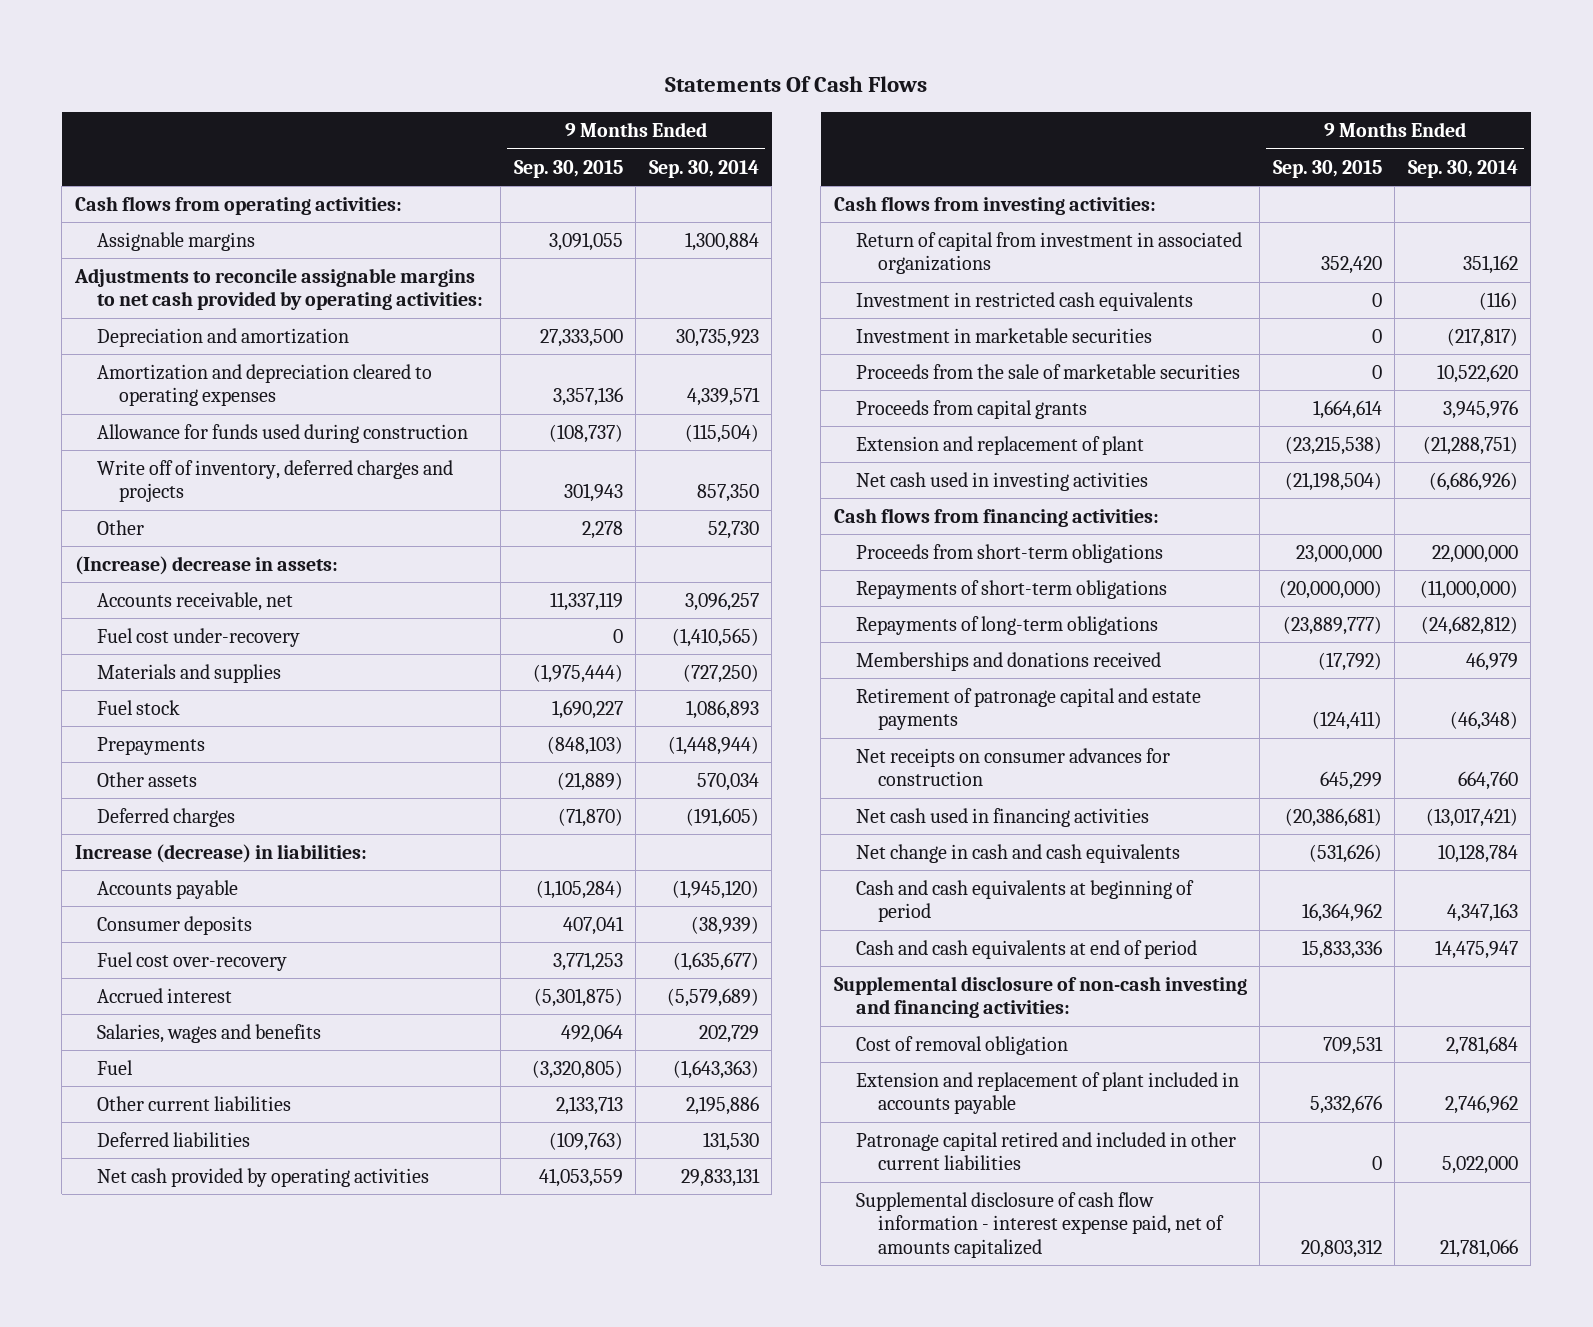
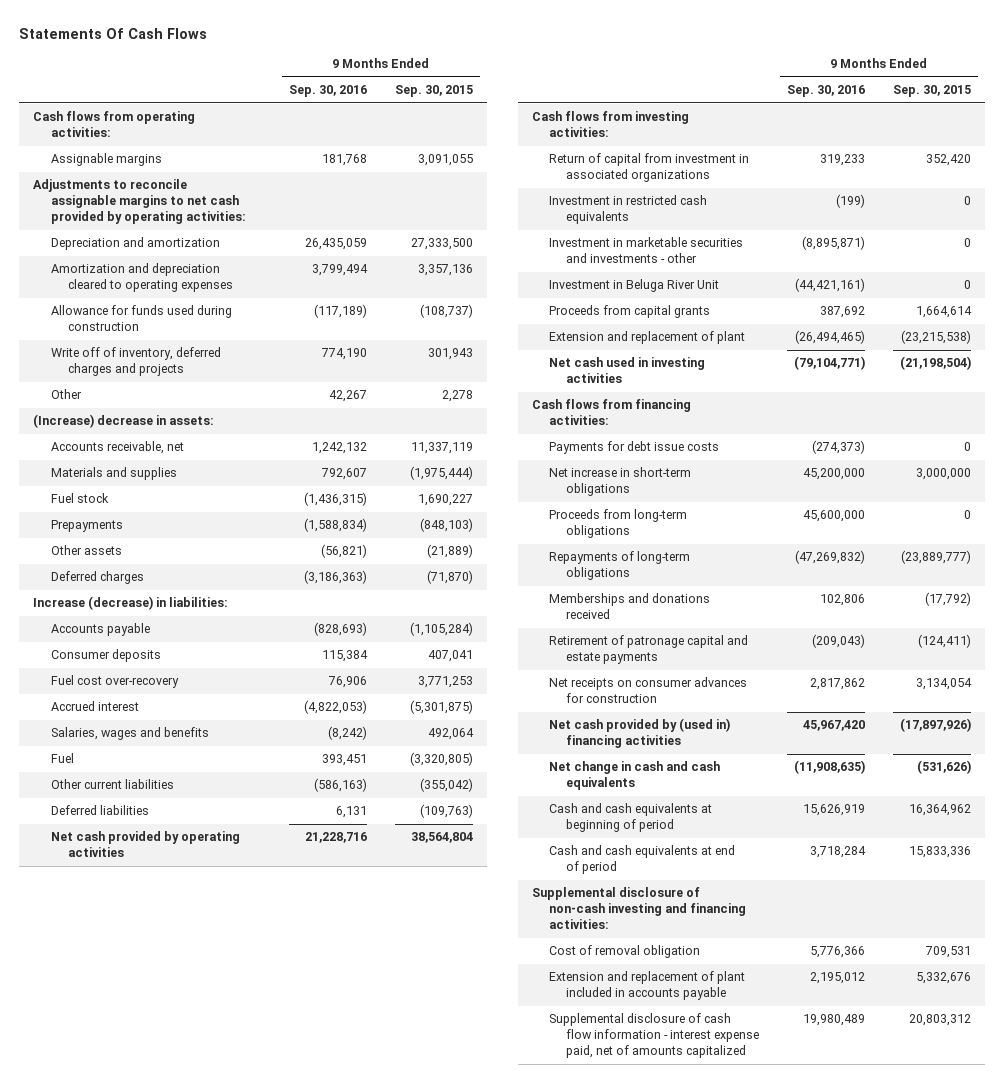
- | 9 Months Ended Sep. 30, 2015 | 9 Months Ended Sep. 30, 2014
+ | 9 Months Ended Sep. 30, 2016 | 9 Months Ended Sep. 30, 2015
- Fuel cost under-recovery | 0 | (1,410,565)
- Other current liabilities | 2,133,713 | 2,195,886
+ Other current liabilities | (586,163) | (355,042)
- Net cash provided by operating activities | 41,053,559 | 29,833,131
+ Net cash provided by operating activities | 21,228,716 | 38,564,804
- Investment in marketable securities | 0 | (217,817)
- Proceeds from the sale of marketable securities | 0 | 10,522,620
+ Investment in marketable securities and investments - other | (8,895,871) | 0
+ Investment in Beluga River Unit | (44,421,161) | 0
- Proceeds from short-term obligations | 23,000,000 | 22,000,000
- Repayments of short-term obligations | (20,000,000) | (11,000,000)
+ Payments for debt issue costs | (274,373) | 0
+ Net increase in short-term obligations | 45,200,000 | 3,000,000
+ Proceeds from long-term obligations | 45,600,000 | 0
- Net receipts on consumer advances for construction | 645,299 | 664,760
- Net cash used in financing activities | (20,386,681) | (13,017,421)
+ Net receipts on consumer advances for construction | 2,817,862 | 3,134,054
+ Net cash provided by (used in) financing activities | 45,967,420 | (17,897,926)
- Patronage capital retired and included in other current liabilities | 0 | 5,022,000

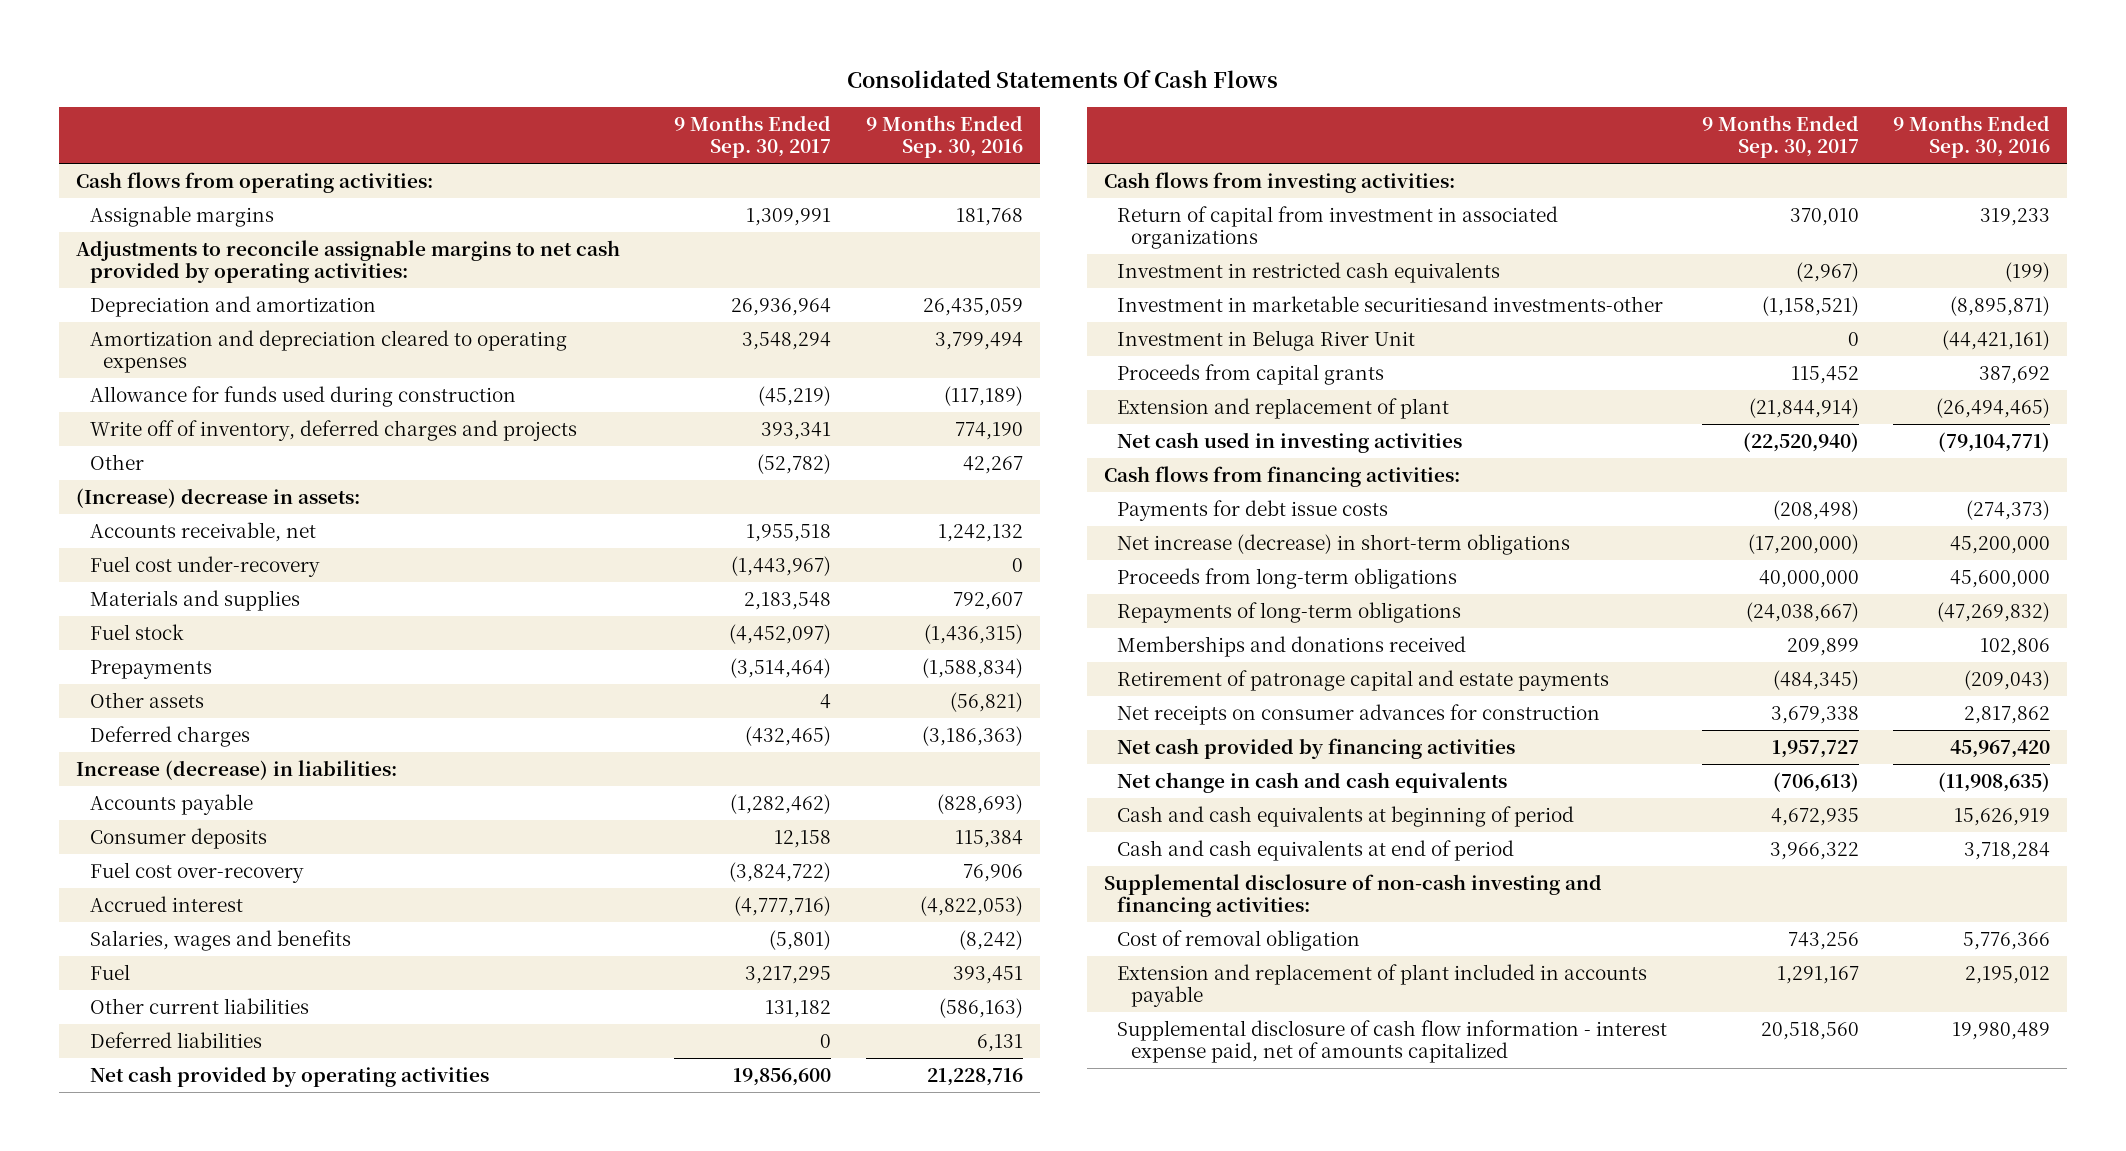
- Statements Of Cash Flows
+ Consolidated Statements Of Cash Flows
- | 9 Months Ended Sep. 30, 2016 | 9 Months Ended Sep. 30, 2015
+ | 9 Months Ended Sep. 30, 2017 | 9 Months Ended Sep. 30, 2016
+ Fuel cost under-recovery | (1,443,967) | 0
- Investment in marketable securities and investments - other | (8,895,871) | 0
+ Investment in marketable securitiesand investments-other | (1,158,521) | (8,895,871)
- Net increase in short-term obligations | 45,200,000 | 3,000,000
+ Net increase (decrease) in short-term obligations | (17,200,000) | 45,200,000
- Net cash provided by (used in) financing activities | 45,967,420 | (17,897,926)
+ Net cash provided by financing activities | 1,957,727 | 45,967,420

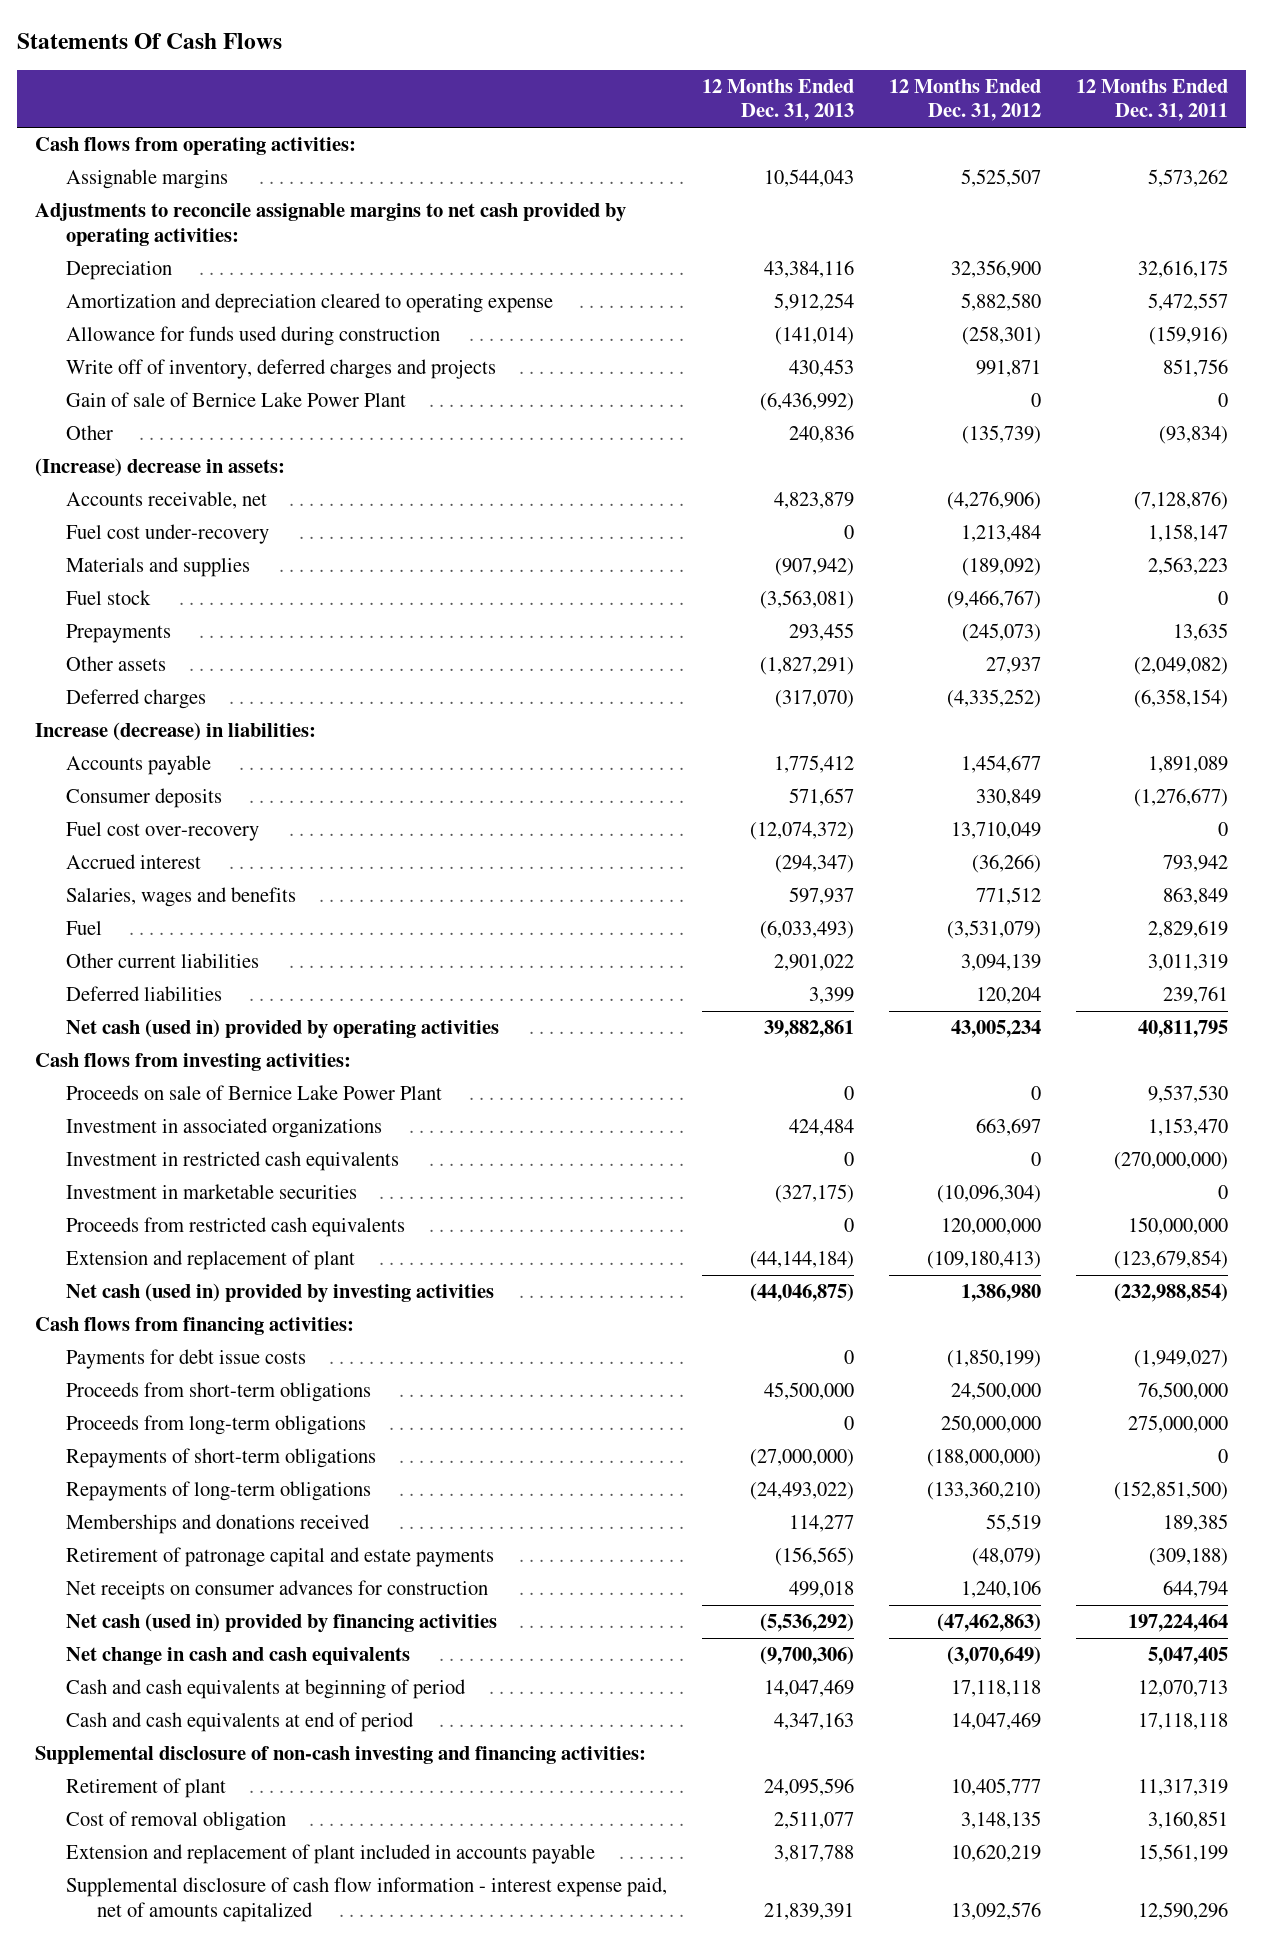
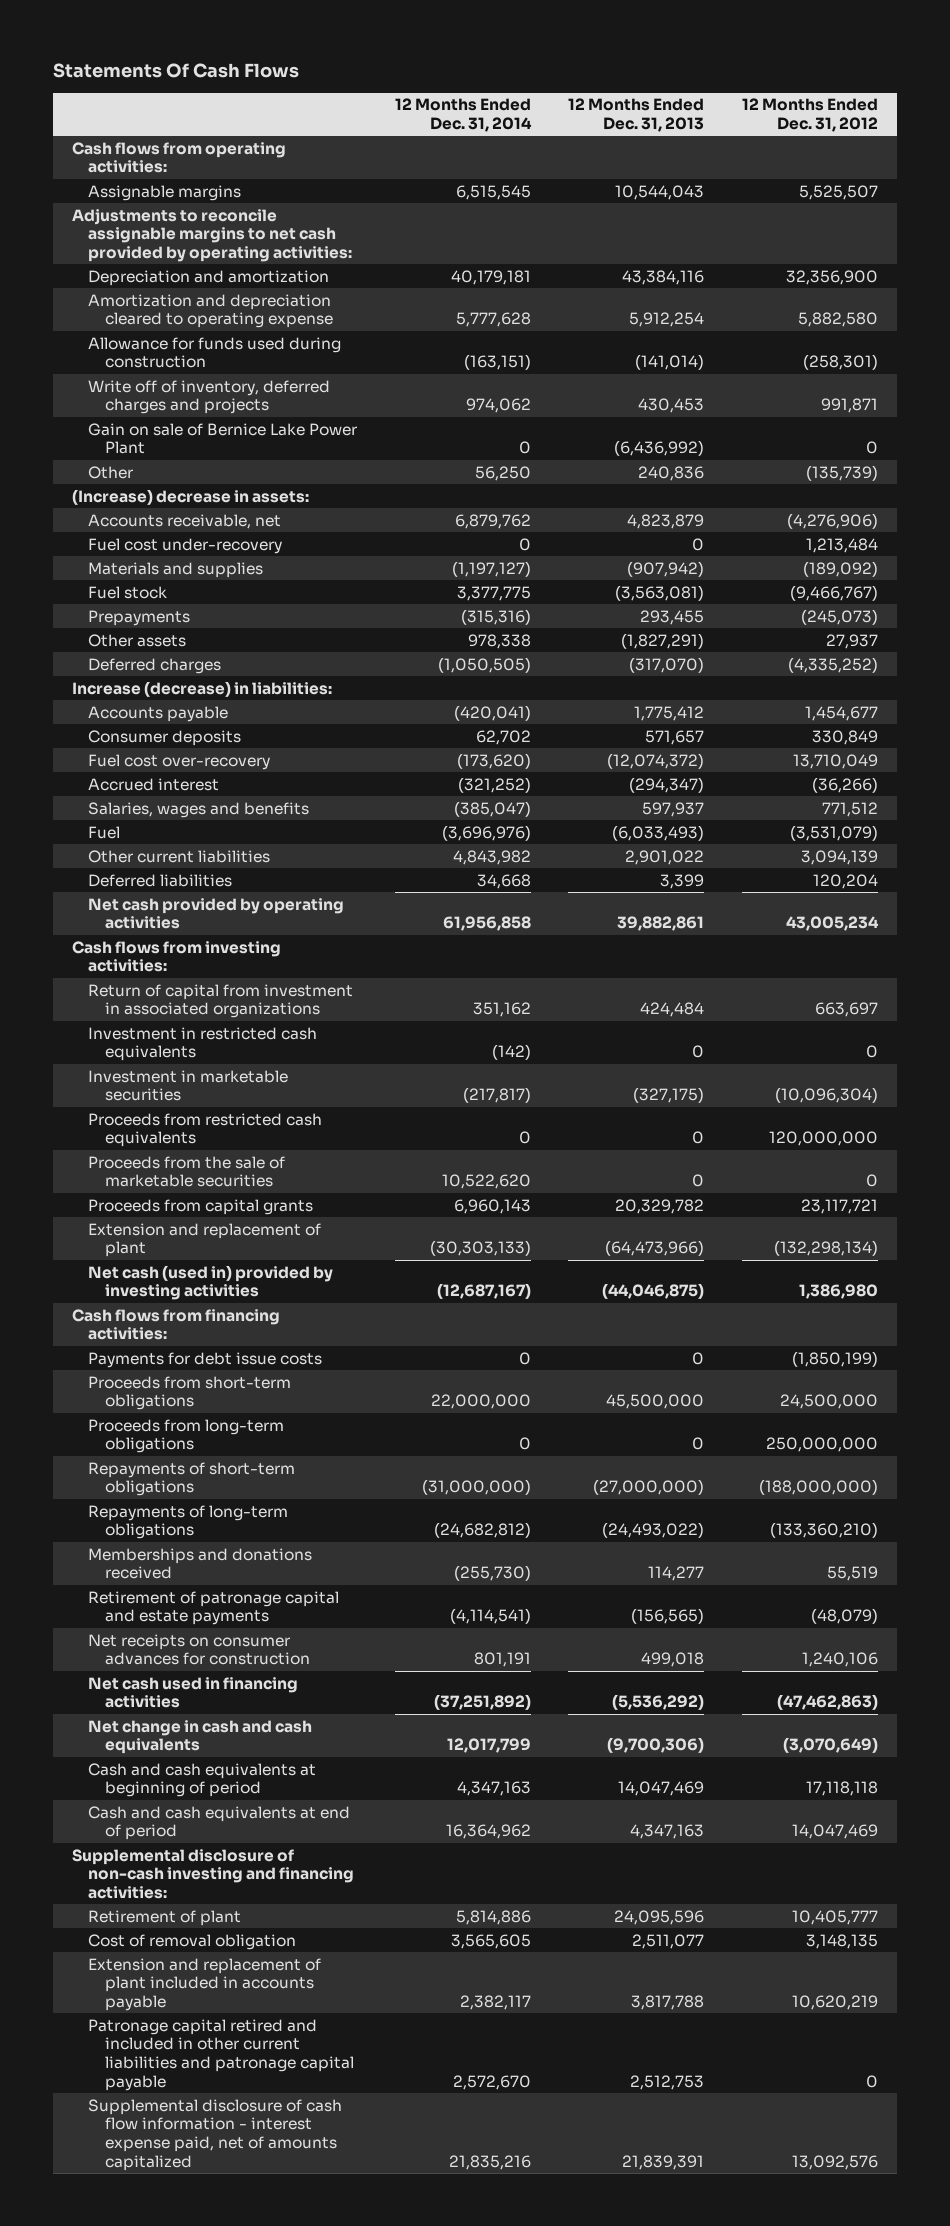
- | 12 Months Ended Dec. 31, 2013 | 12 Months Ended Dec. 31, 2012 | 12 Months Ended Dec. 31, 2011
+ | 12 Months Ended Dec. 31, 2014 | 12 Months Ended Dec. 31, 2013 | 12 Months Ended Dec. 31, 2012
- Depreciation | 43,384,116 | 32,356,900 | 32,616,175
+ Depreciation and amortization | 40,179,181 | 43,384,116 | 32,356,900
- Gain of sale of Bernice Lake Power Plant | (6,436,992) | 0 | 0
+ Gain on sale of Bernice Lake Power Plant | 0 | (6,436,992) | 0
- Net cash (used in) provided by operating activities | 39,882,861 | 43,005,234 | 40,811,795
+ Net cash provided by operating activities | 61,956,858 | 39,882,861 | 43,005,234
- Proceeds on sale of Bernice Lake Power Plant | 0 | 0 | 9,537,530
- Investment in associated organizations | 424,484 | 663,697 | 1,153,470
+ Return of capital from investment in associated organizations | 351,162 | 424,484 | 663,697
- Extension and replacement of plant | (44,144,184) | (109,180,413) | (123,679,854)
+ Proceeds from the sale of marketable securities | 10,522,620 | 0 | 0
+ Proceeds from capital grants | 6,960,143 | 20,329,782 | 23,117,721
+ Extension and replacement of plant | (30,303,133) | (64,473,966) | (132,298,134)
- Net cash (used in) provided by financing activities | (5,536,292) | (47,462,863) | 197,224,464
+ Net cash used in financing activities | (37,251,892) | (5,536,292) | (47,462,863)
+ Patronage capital retired and included in other current liabilities and patronage capital payable | 2,572,670 | 2,512,753 | 0

